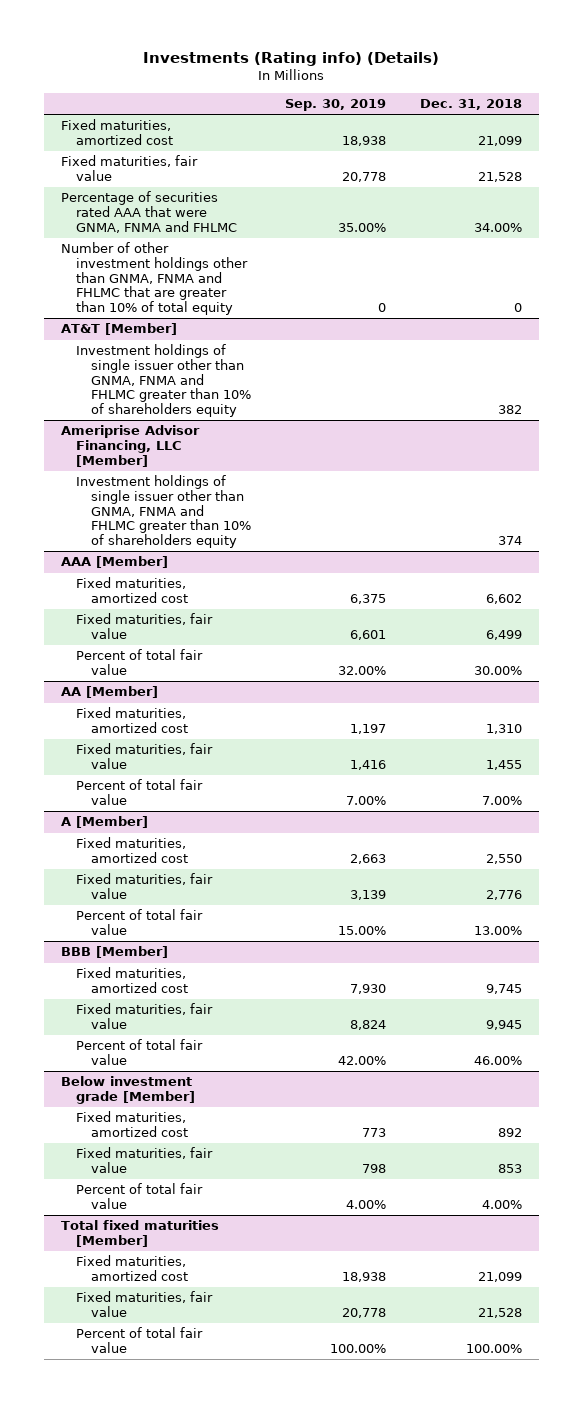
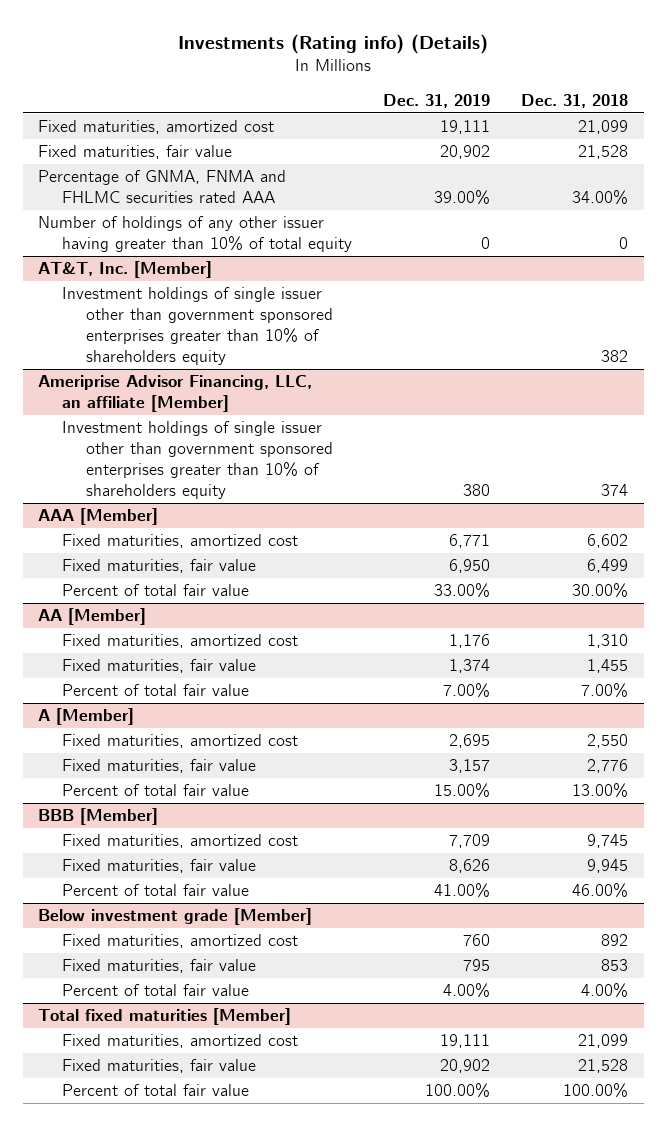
- | Sep. 30, 2019 | Dec. 31, 2018
+ | Dec. 31, 2019 | Dec. 31, 2018
- Percentage of securities rated AAA that were GNMA, FNMA and FHLMC | 35.00% | 34.00%
- Number of other investment holdings other than GNMA, FNMA and FHLMC that are greater than 10% of total equity | 0 | 0
- AT&T [Member]
- Investment holdings of single issuer other than GNMA, FNMA and FHLMC greater than 10% of shareholders equity | | 382
- Ameriprise Advisor Financing, LLC [Member]
- Investment holdings of single issuer other than GNMA, FNMA and FHLMC greater than 10% of shareholders equity | | 374
+ Percentage of GNMA, FNMA and FHLMC securities rated AAA | 39.00% | 34.00%
+ Number of holdings of any other issuer having greater than 10% of total equity | 0 | 0
+ AT&T, Inc. [Member]
+ Investment holdings of single issuer other than government sponsored enterprises greater than 10% of shareholders equity | | 382
+ Ameriprise Advisor Financing, LLC, an affiliate [Member]
+ Investment holdings of single issuer other than government sponsored enterprises greater than 10% of shareholders equity | 380 | 374

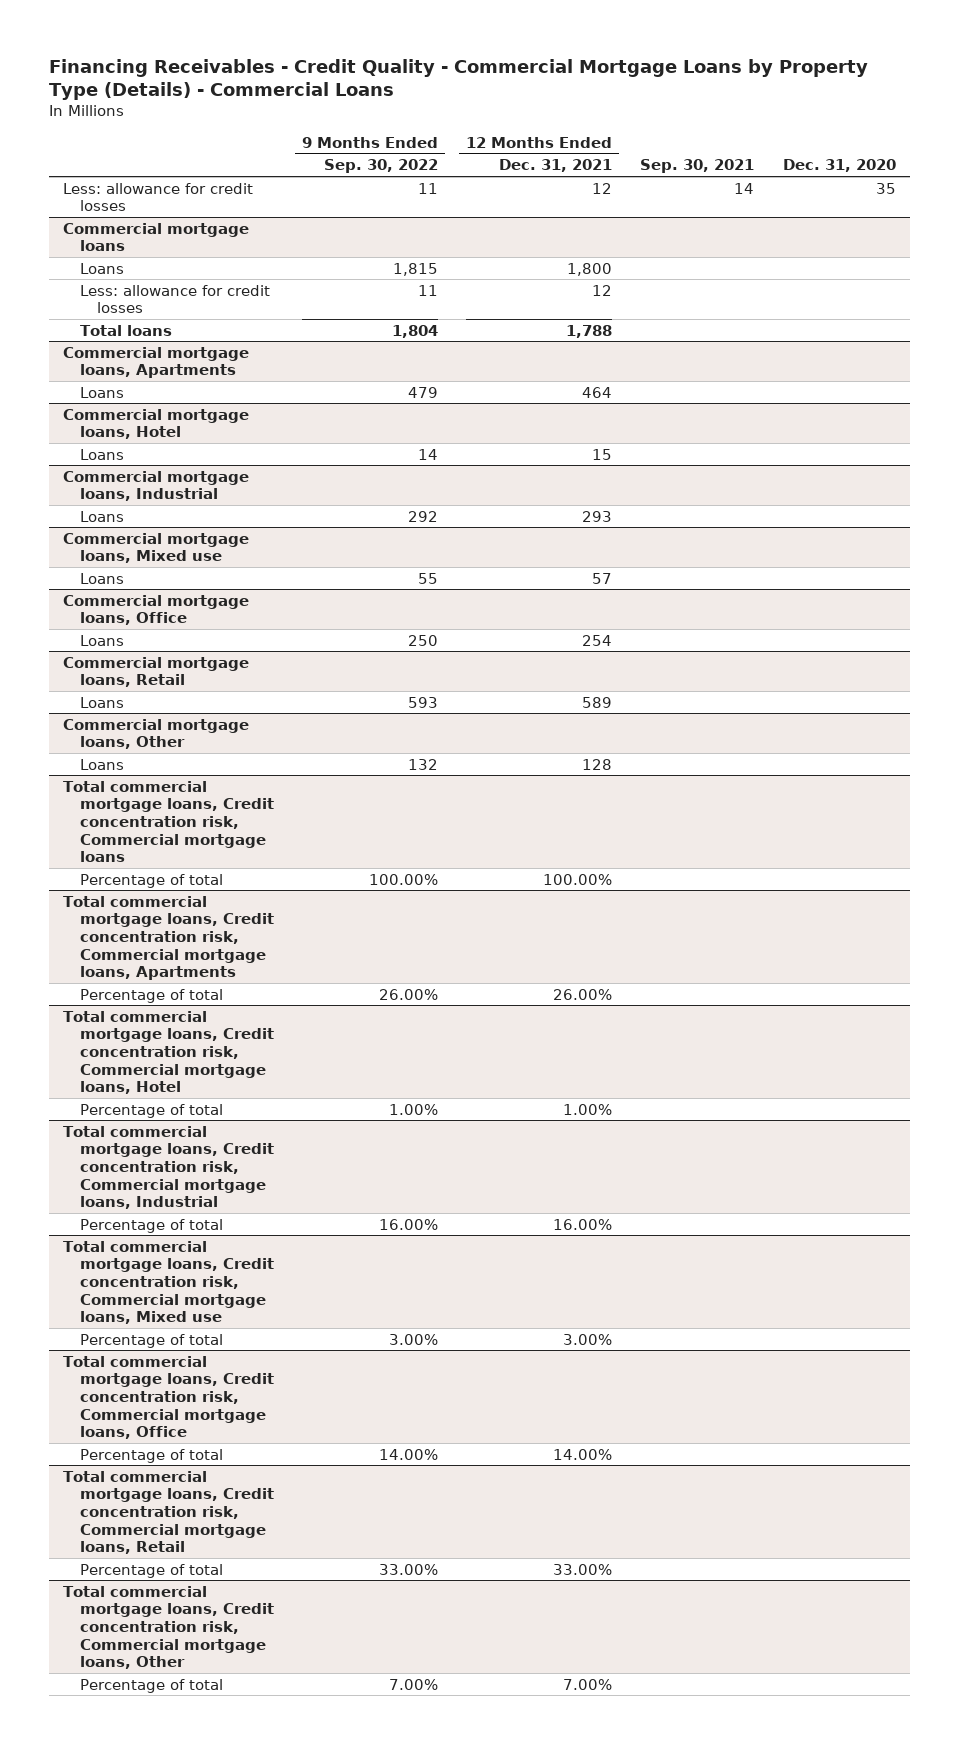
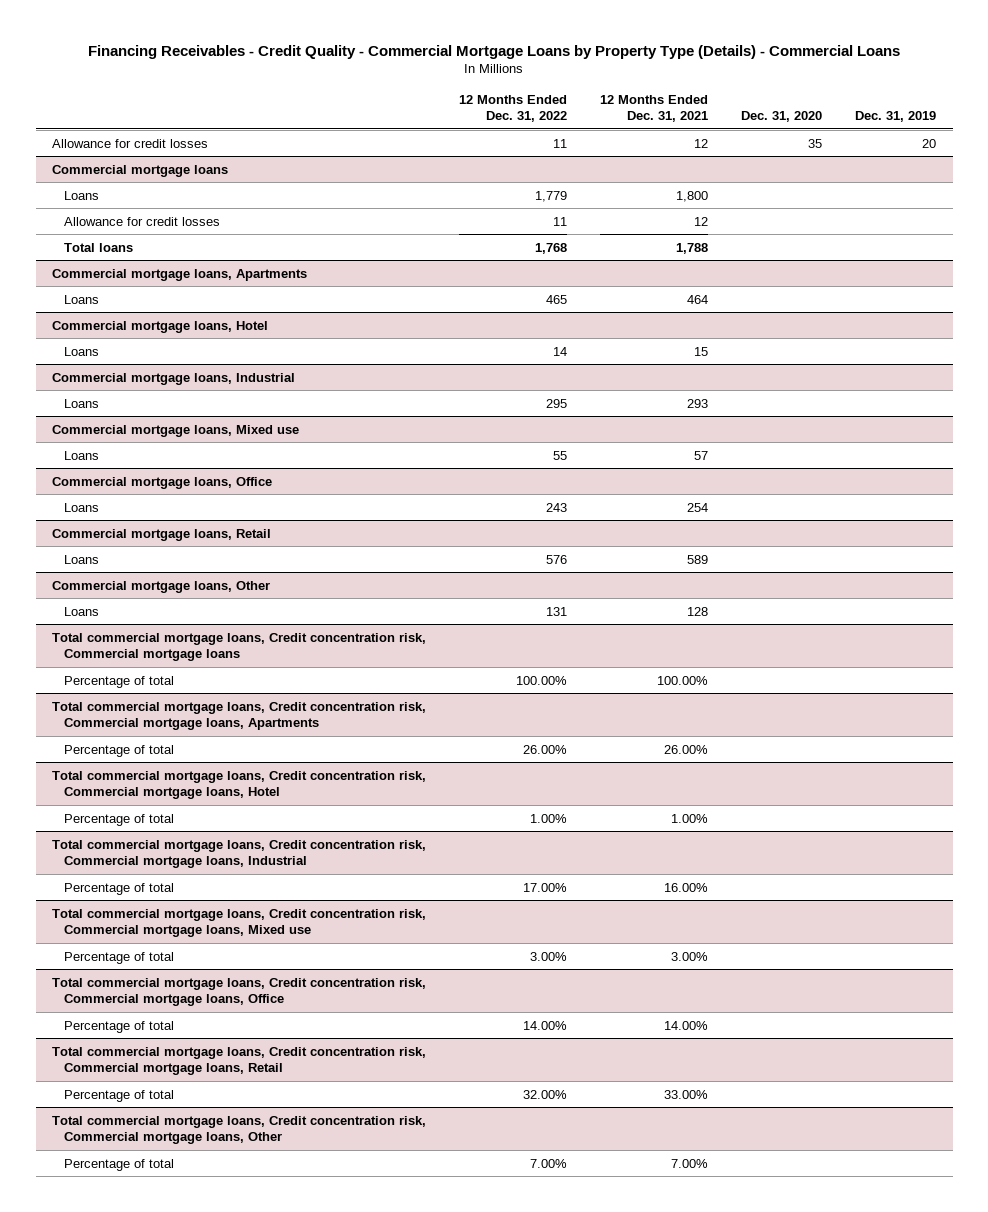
- | 9 Months Ended Sep. 30, 2022 | 12 Months Ended Dec. 31, 2021 | Sep. 30, 2021 | Dec. 31, 2020
+ | 12 Months Ended Dec. 31, 2022 | 12 Months Ended Dec. 31, 2021 | Dec. 31, 2020 | Dec. 31, 2019
- Less: allowance for credit losses | 11 | 12 | 14 | 35
+ Allowance for credit losses | 11 | 12 | 35 | 20
@ Commercial mortgage loans
- Less: allowance for credit losses | 11 | 12 | |
+ Allowance for credit losses | 11 | 12 | |

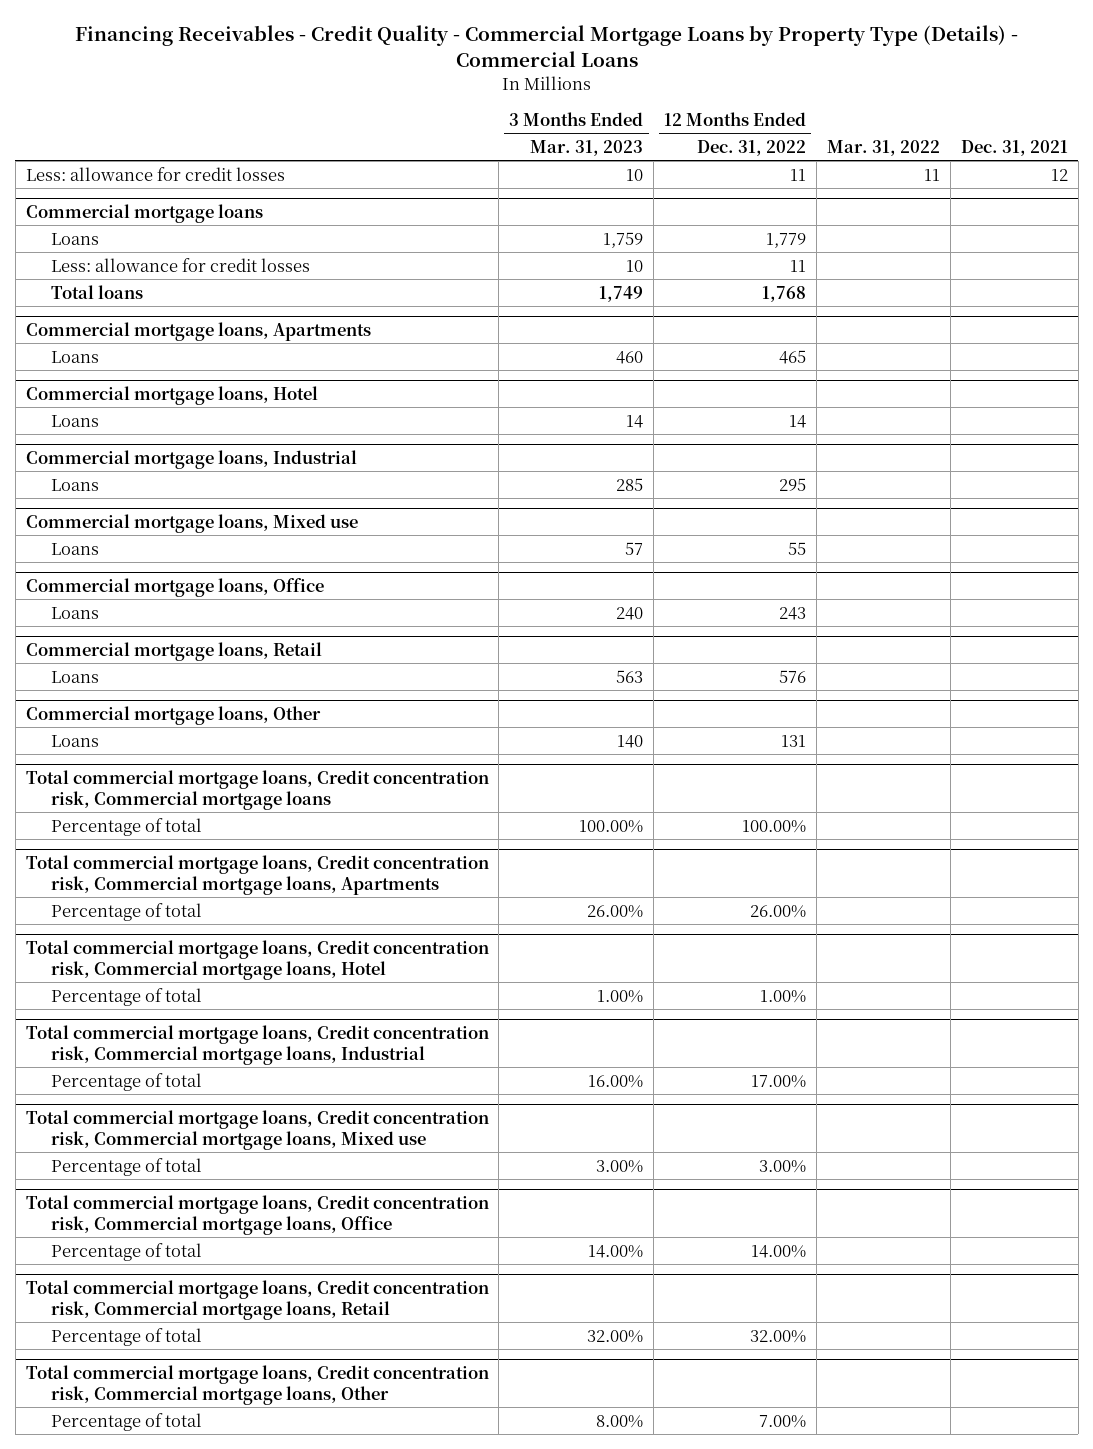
- | 12 Months Ended Dec. 31, 2022 | 12 Months Ended Dec. 31, 2021 | Dec. 31, 2020 | Dec. 31, 2019
+ | 3 Months Ended Mar. 31, 2023 | 12 Months Ended Dec. 31, 2022 | Mar. 31, 2022 | Dec. 31, 2021
- Allowance for credit losses | 11 | 12 | 35 | 20
+ Less: allowance for credit losses | 10 | 11 | 11 | 12
@ Commercial mortgage loans
- Allowance for credit losses | 11 | 12 | |
+ Less: allowance for credit losses | 10 | 11 | |

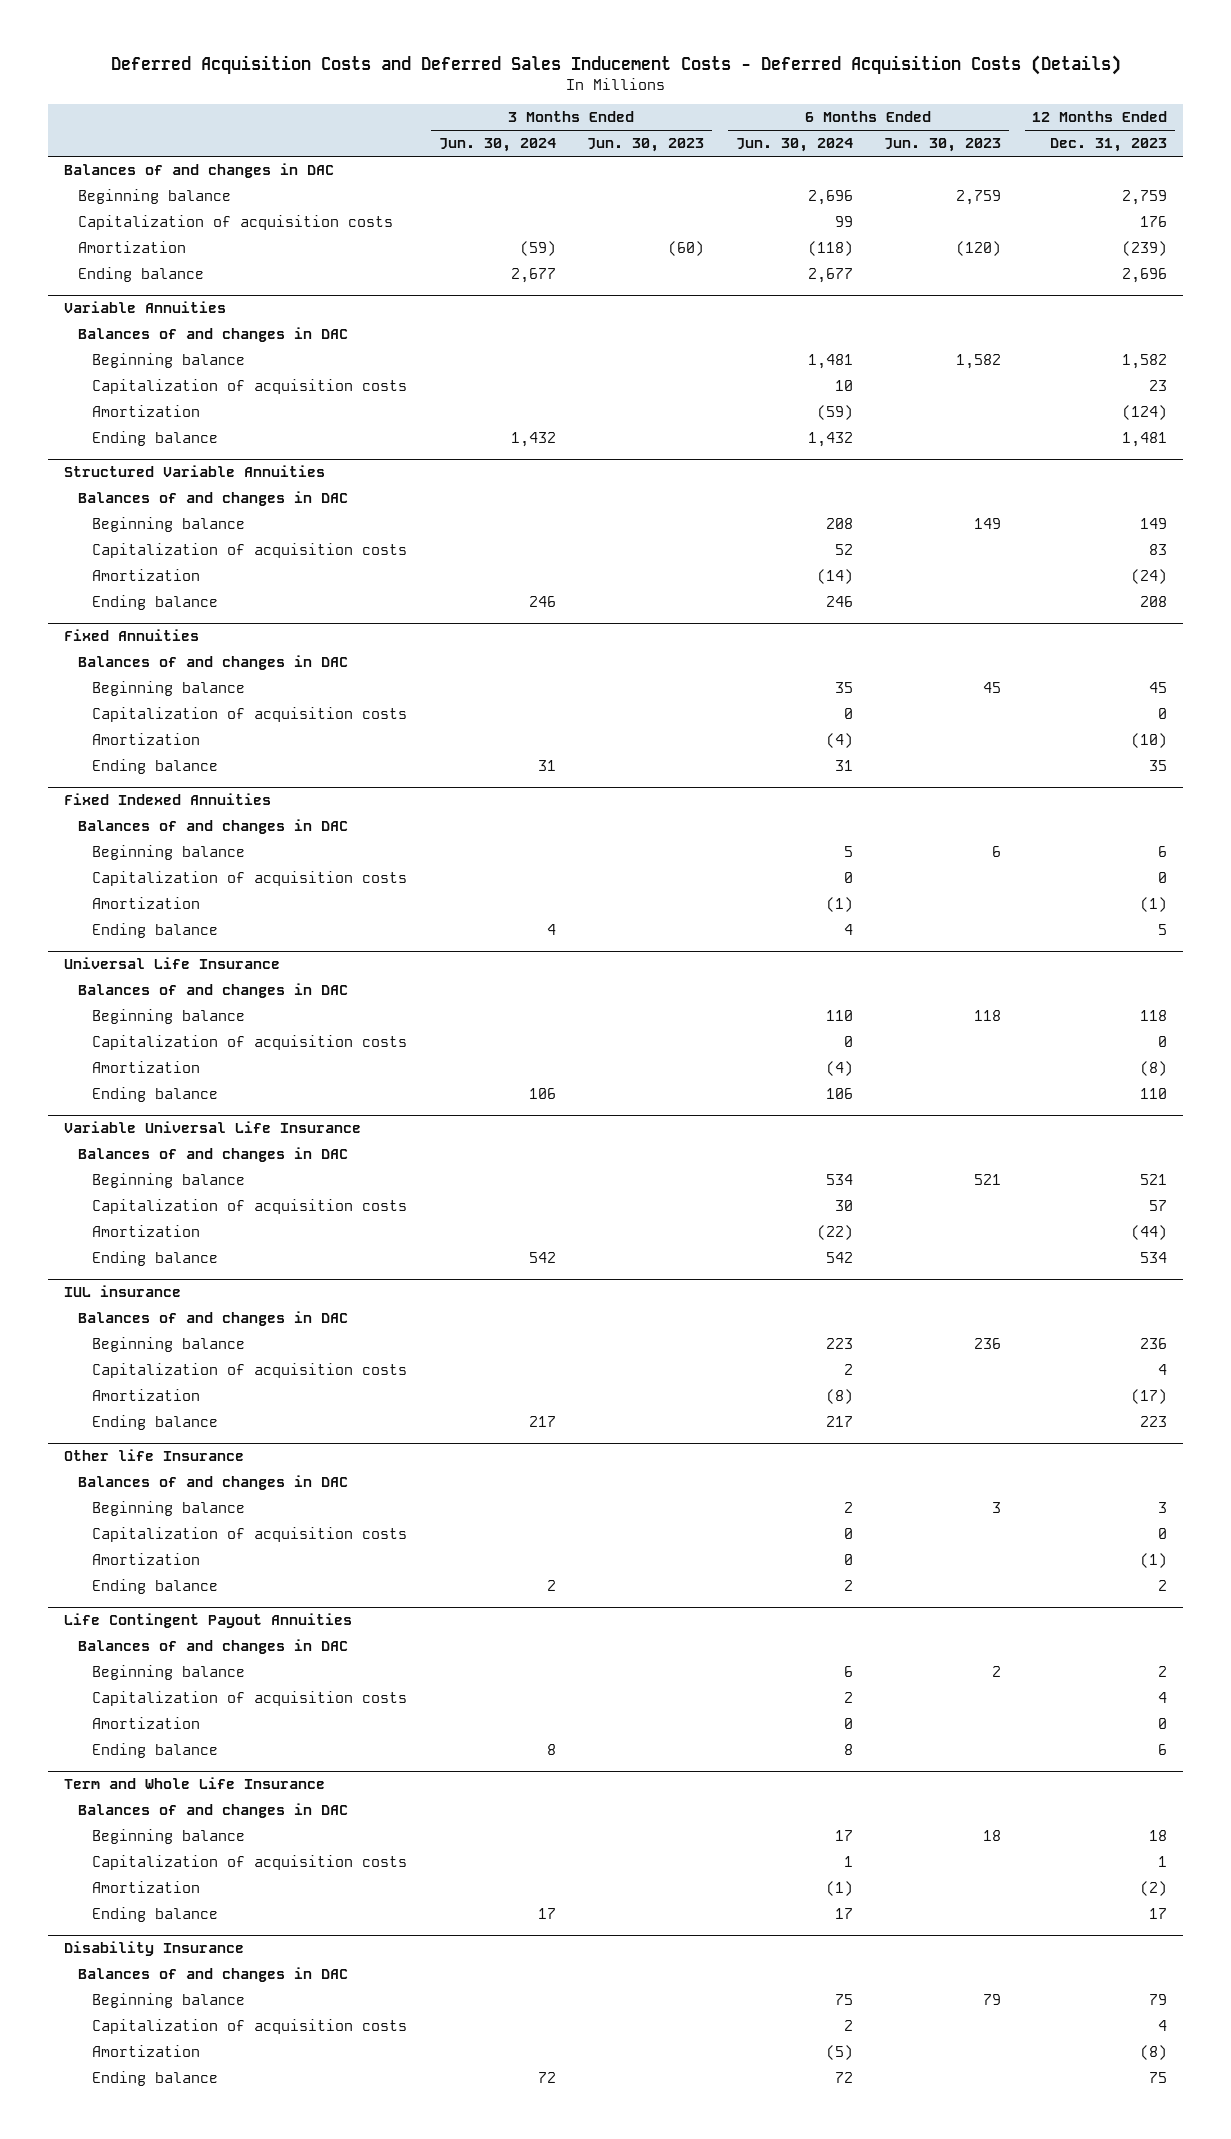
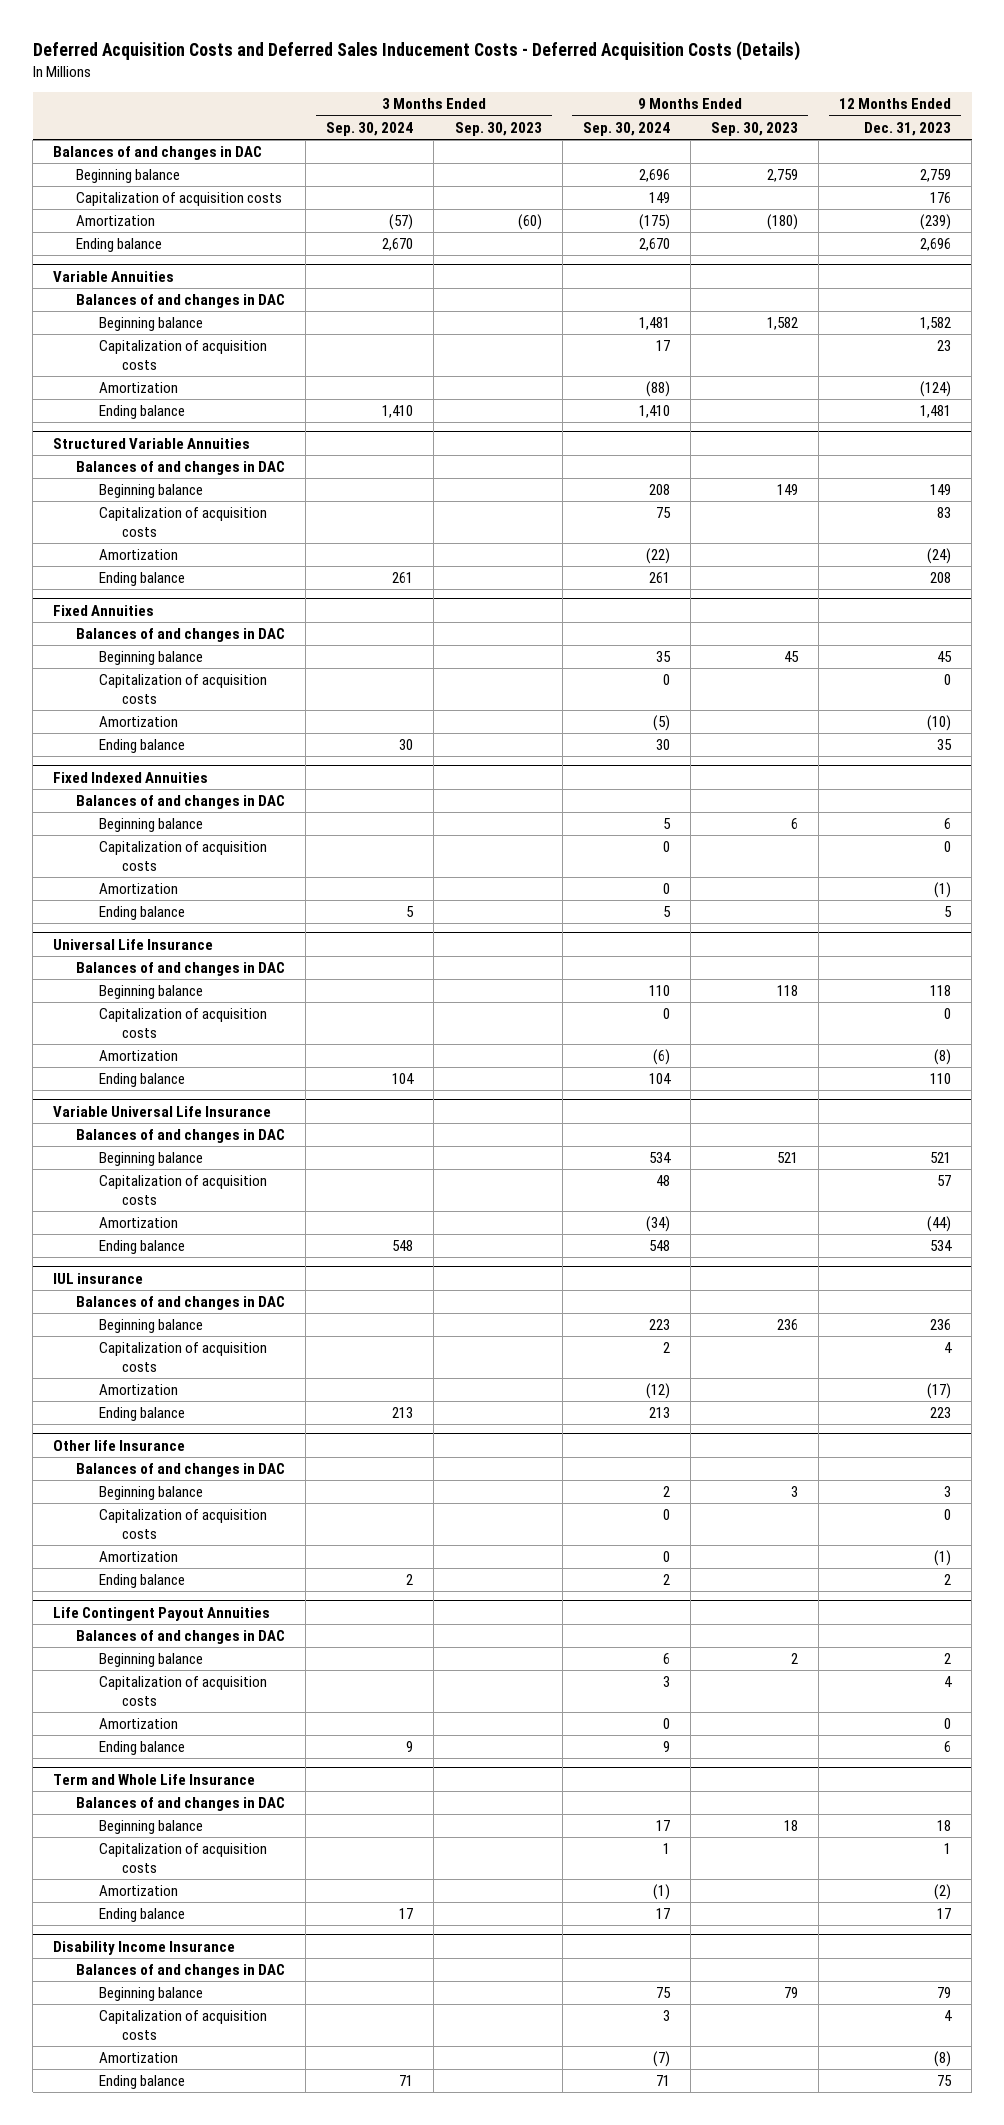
- | 3 Months Ended Jun. 30, 2024 | 3 Months Ended Jun. 30, 2023 | 6 Months Ended Jun. 30, 2024 | 6 Months Ended Jun. 30, 2023 | 12 Months Ended Dec. 31, 2023
+ | 3 Months Ended Sep. 30, 2024 | 3 Months Ended Sep. 30, 2023 | 9 Months Ended Sep. 30, 2024 | 9 Months Ended Sep. 30, 2023 | 12 Months Ended Dec. 31, 2023
- Disability Insurance
+ Disability Income Insurance

